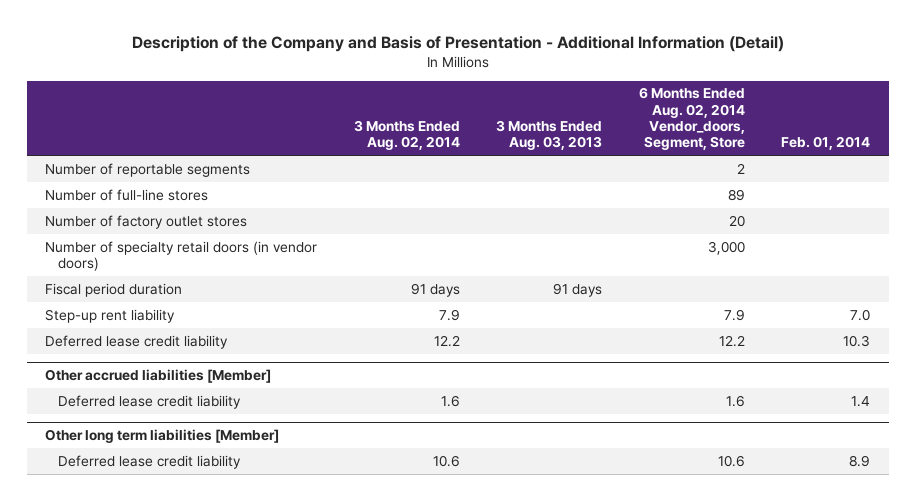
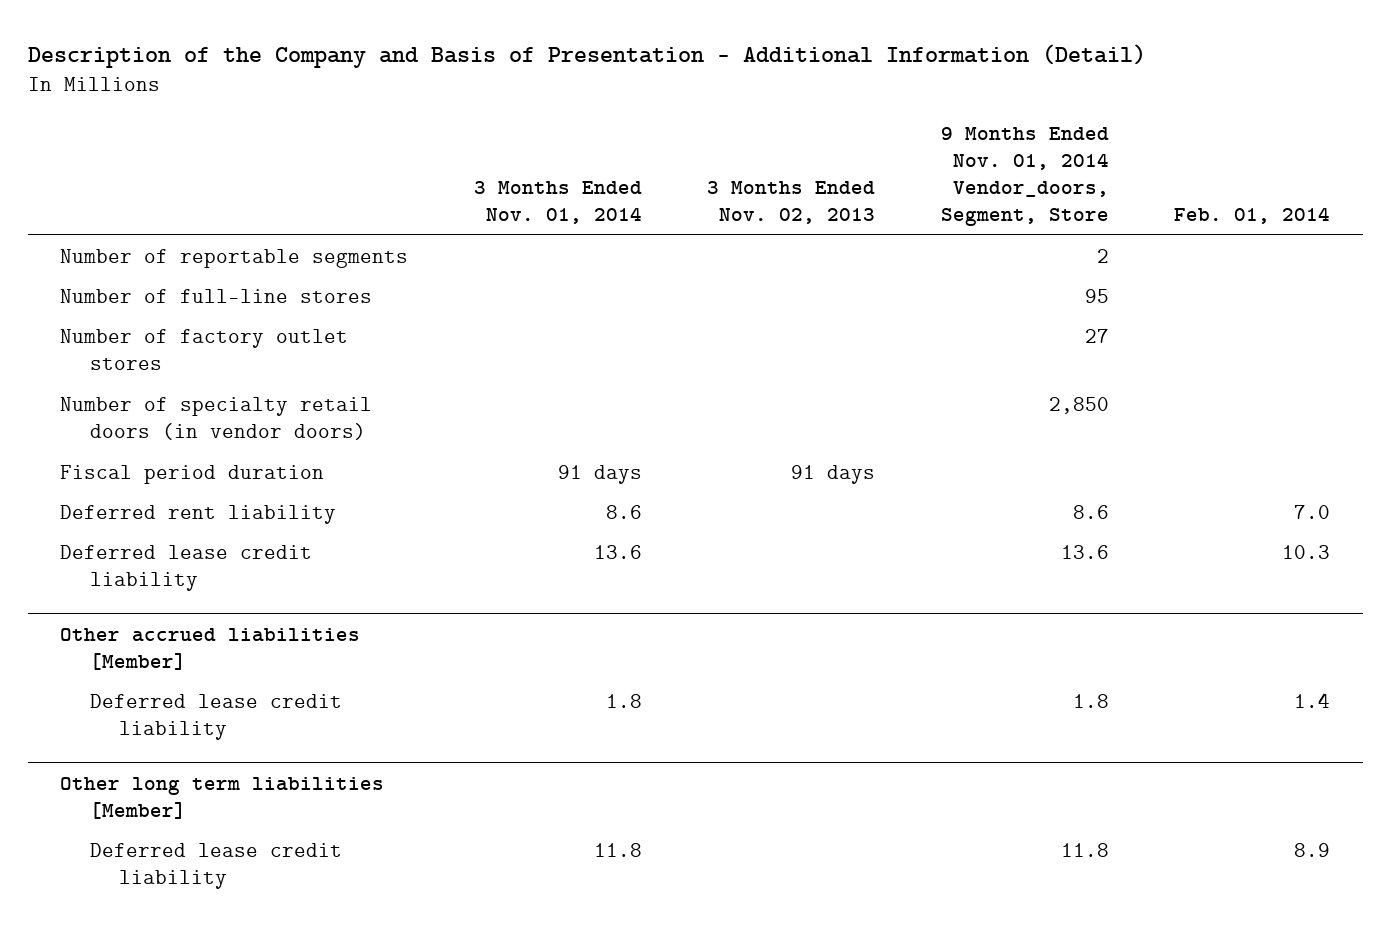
- | 3 Months Ended Aug. 02, 2014 | 3 Months Ended Aug. 03, 2013 | 6 Months Ended Aug. 02, 2014 Vendor_doors, Segment, Store | Feb. 01, 2014
+ | 3 Months Ended Nov. 01, 2014 | 3 Months Ended Nov. 02, 2013 | 9 Months Ended Nov. 01, 2014 Vendor_doors, Segment, Store | Feb. 01, 2014
- Step-up rent liability | 7.9 | | 7.9 | 7.0
+ Deferred rent liability | 8.6 | | 8.6 | 7.0

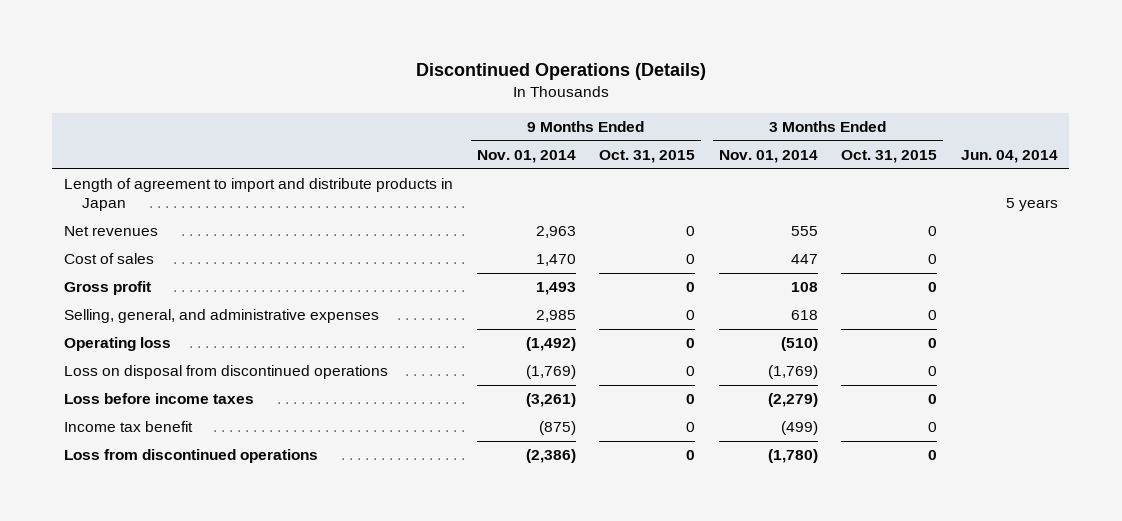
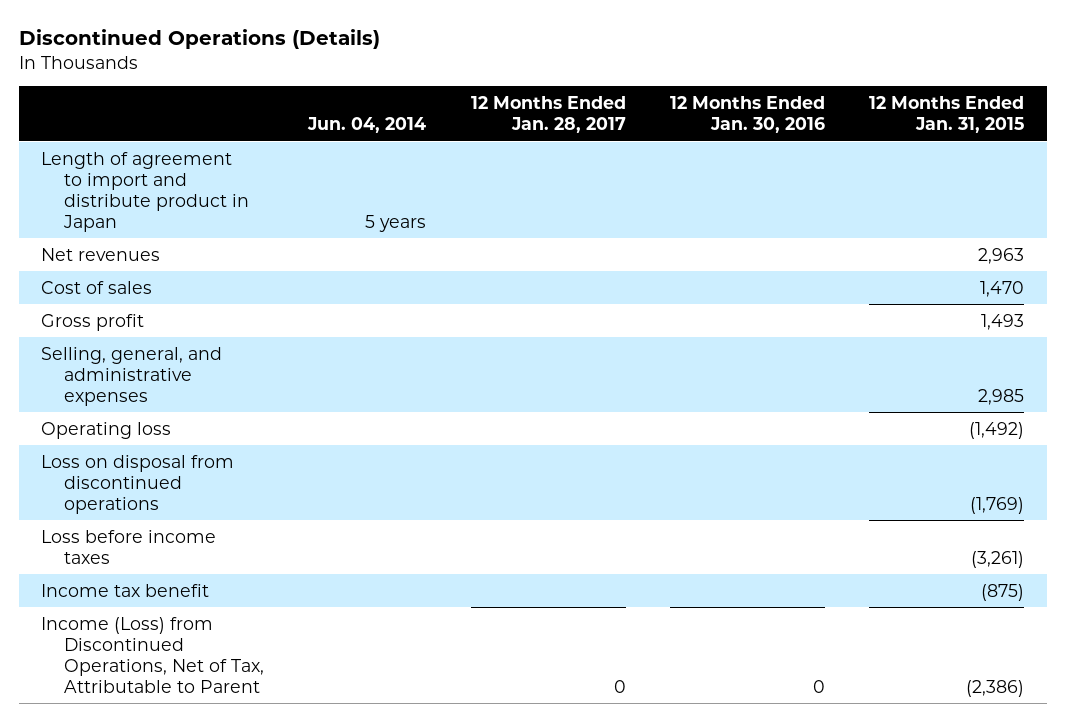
- | 9 Months Ended Nov. 01, 2014 | 9 Months Ended Oct. 31, 2015 | 3 Months Ended Nov. 01, 2014 | 3 Months Ended Oct. 31, 2015 | Jun. 04, 2014
+ | Jun. 04, 2014 | 12 Months Ended Jan. 28, 2017 | 12 Months Ended Jan. 30, 2016 | 12 Months Ended Jan. 31, 2015
- Length of agreement to import and distribute products in Japan | | | | | 5 years
+ Length of agreement to import and distribute product in Japan | 5 years | | |
- Loss from discontinued operations | (2,386) | 0 | (1,780) | 0 |
+ Income (Loss) from Discontinued Operations, Net of Tax, Attributable to Parent | | 0 | 0 | (2,386)

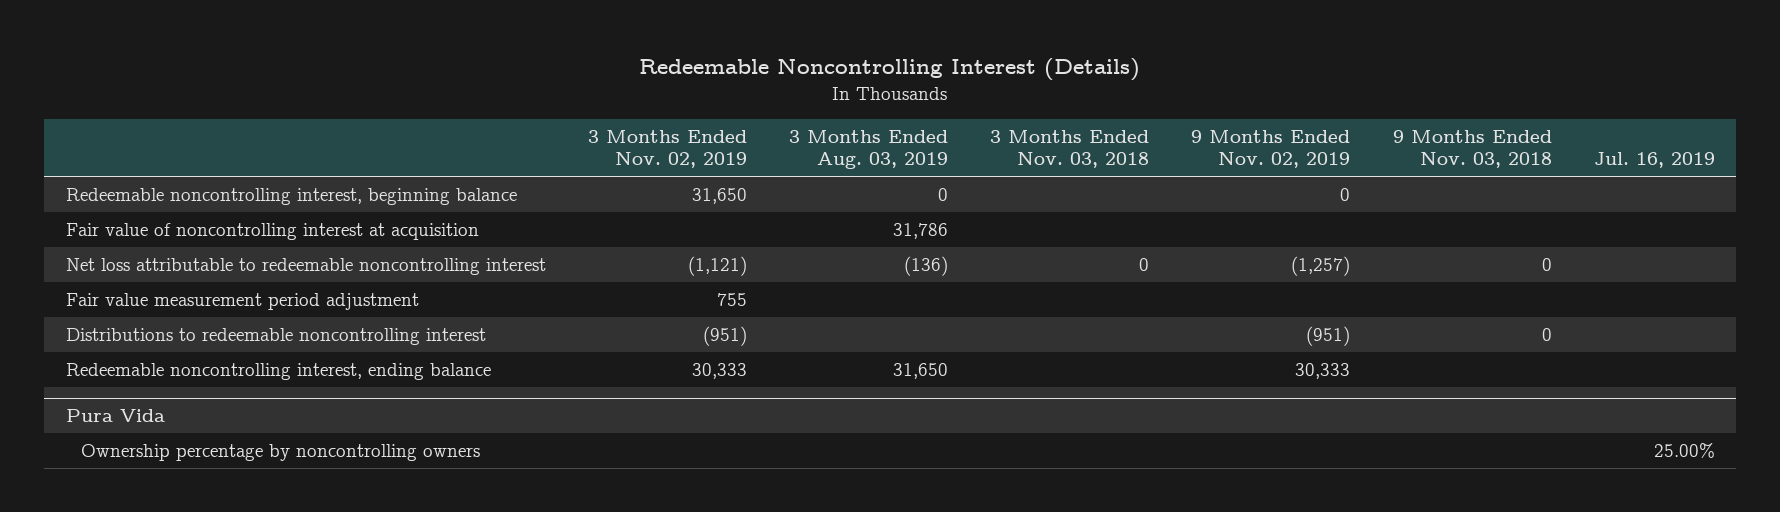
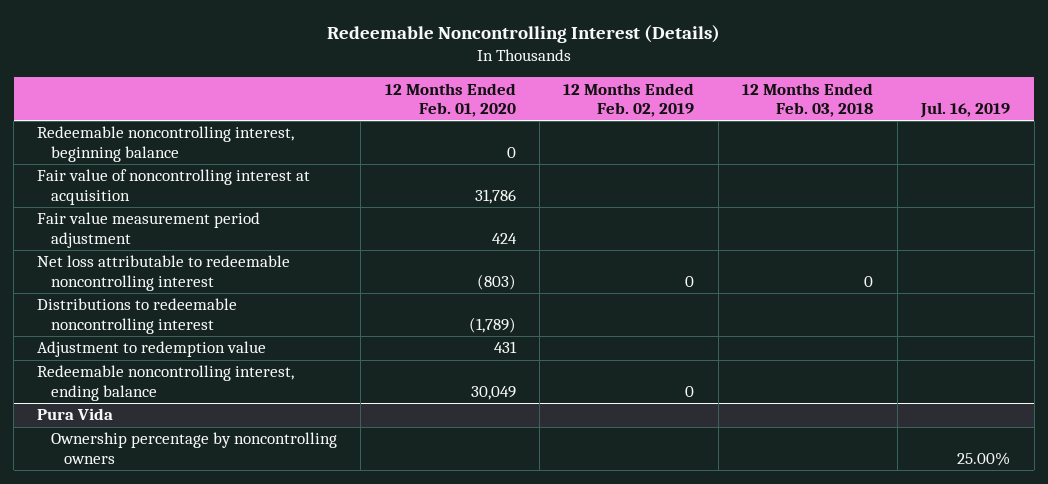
- | 3 Months Ended Nov. 02, 2019 | 3 Months Ended Aug. 03, 2019 | 3 Months Ended Nov. 03, 2018 | 9 Months Ended Nov. 02, 2019 | 9 Months Ended Nov. 03, 2018 | Jul. 16, 2019
+ | 12 Months Ended Feb. 01, 2020 | 12 Months Ended Feb. 02, 2019 | 12 Months Ended Feb. 03, 2018 | Jul. 16, 2019
moved down: Net loss attributable to redeemable noncontrolling interest | (803) | 0 | 0 |
+ Adjustment to redemption value | 431 | | |

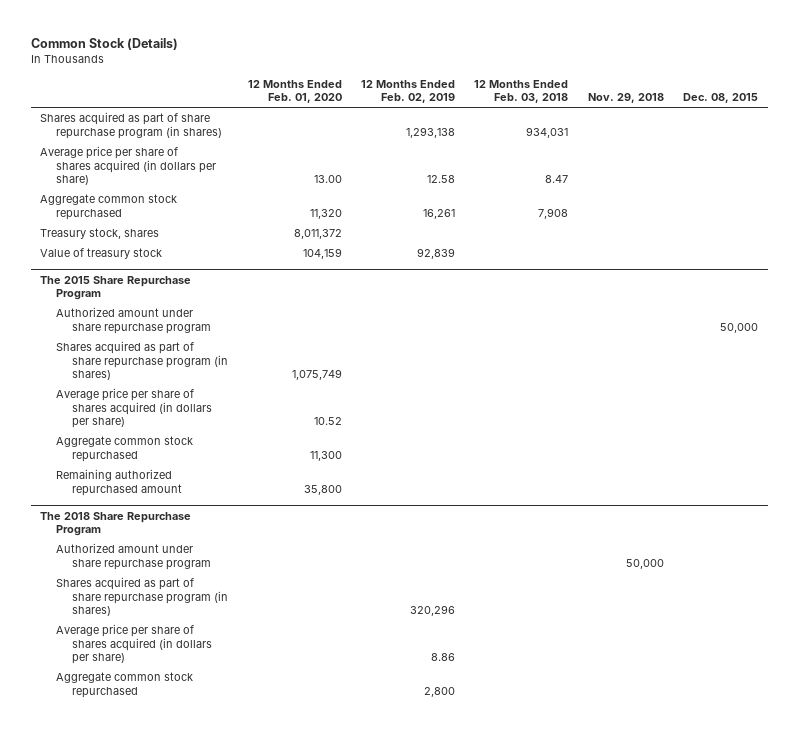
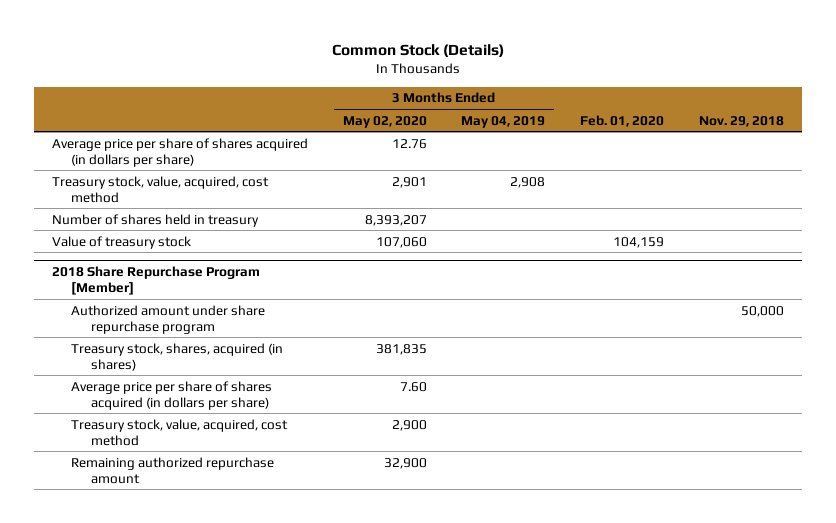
- | 12 Months Ended Feb. 01, 2020 | 12 Months Ended Feb. 02, 2019 | 12 Months Ended Feb. 03, 2018 | Nov. 29, 2018 | Dec. 08, 2015
+ | 3 Months Ended May 02, 2020 | 3 Months Ended May 04, 2019 | Feb. 01, 2020 | Nov. 29, 2018
- Shares acquired as part of share repurchase program (in shares) | | 1,293,138 | 934,031 | |
- Aggregate common stock repurchased | 11,320 | 16,261 | 7,908 | |
- Treasury stock, shares | 8,011,372 | | | |
+ Treasury stock, value, acquired, cost method | 2,901 | 2,908 | |
+ Number of shares held in treasury | 8,393,207 | | |
- The 2015 Share Repurchase Program
- Authorized amount under share repurchase program | | | | | 50,000
- Shares acquired as part of share repurchase program (in shares) | 1,075,749 | | | |
- Average price per share of shares acquired (in dollars per share) | 10.52 | | | |
- Aggregate common stock repurchased | 11,300 | | | |
- Remaining authorized repurchased amount | 35,800 | | | |
- The 2018 Share Repurchase Program
+ 2018 Share Repurchase Program [Member]
- Shares acquired as part of share repurchase program (in shares) | | 320,296 | | |
+ Treasury stock, shares, acquired (in shares) | 381,835 | | |
- Aggregate common stock repurchased | | 2,800 | | |
+ Treasury stock, value, acquired, cost method | 2,900 | | |
+ Remaining authorized repurchase amount | 32,900 | | |

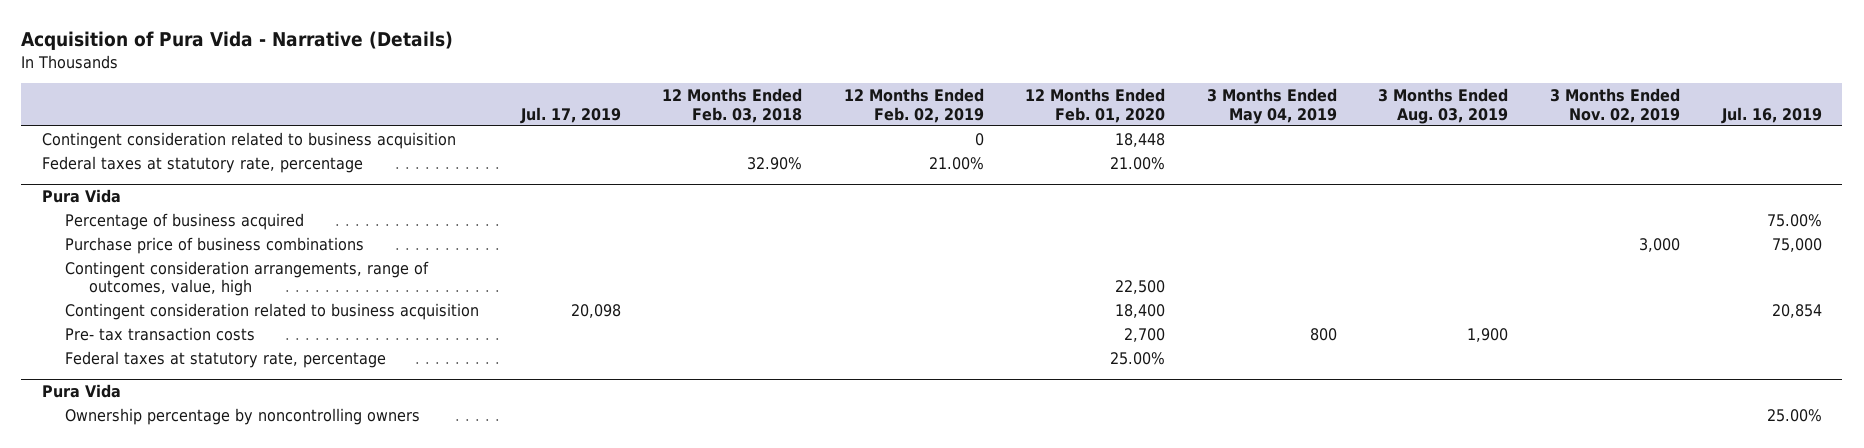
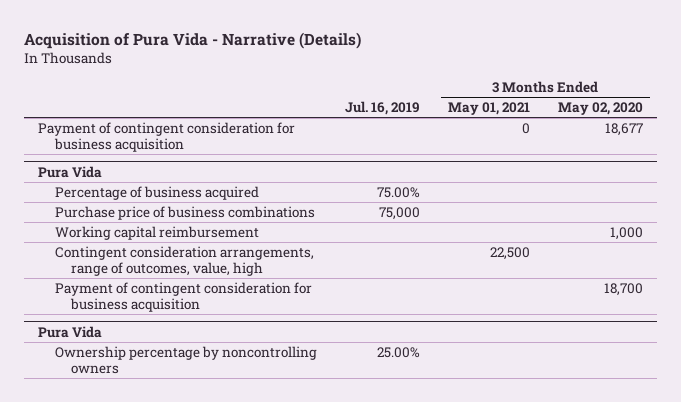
- | Jul. 17, 2019 | 12 Months Ended Feb. 03, 2018 | 12 Months Ended Feb. 02, 2019 | 12 Months Ended Feb. 01, 2020 | 3 Months Ended May 04, 2019 | 3 Months Ended Aug. 03, 2019 | 3 Months Ended Nov. 02, 2019 | Jul. 16, 2019
+ | Jul. 16, 2019 | 3 Months Ended May 01, 2021 | 3 Months Ended May 02, 2020
- Contingent consideration related to business acquisition | | | 0 | 18,448 | | | |
- Federal taxes at statutory rate, percentage | | 32.90% | 21.00% | 21.00% | | | |
+ Payment of contingent consideration for business acquisition | | 0 | 18,677
@ Pura Vida
+ Working capital reimbursement | | | 1,000
- Contingent consideration related to business acquisition | 20,098 | | | 18,400 | | | | 20,854
- Pre- tax transaction costs | | | | 2,700 | 800 | 1,900 | |
- Federal taxes at statutory rate, percentage | | | | 25.00% | | | |
+ Payment of contingent consideration for business acquisition | | | 18,700

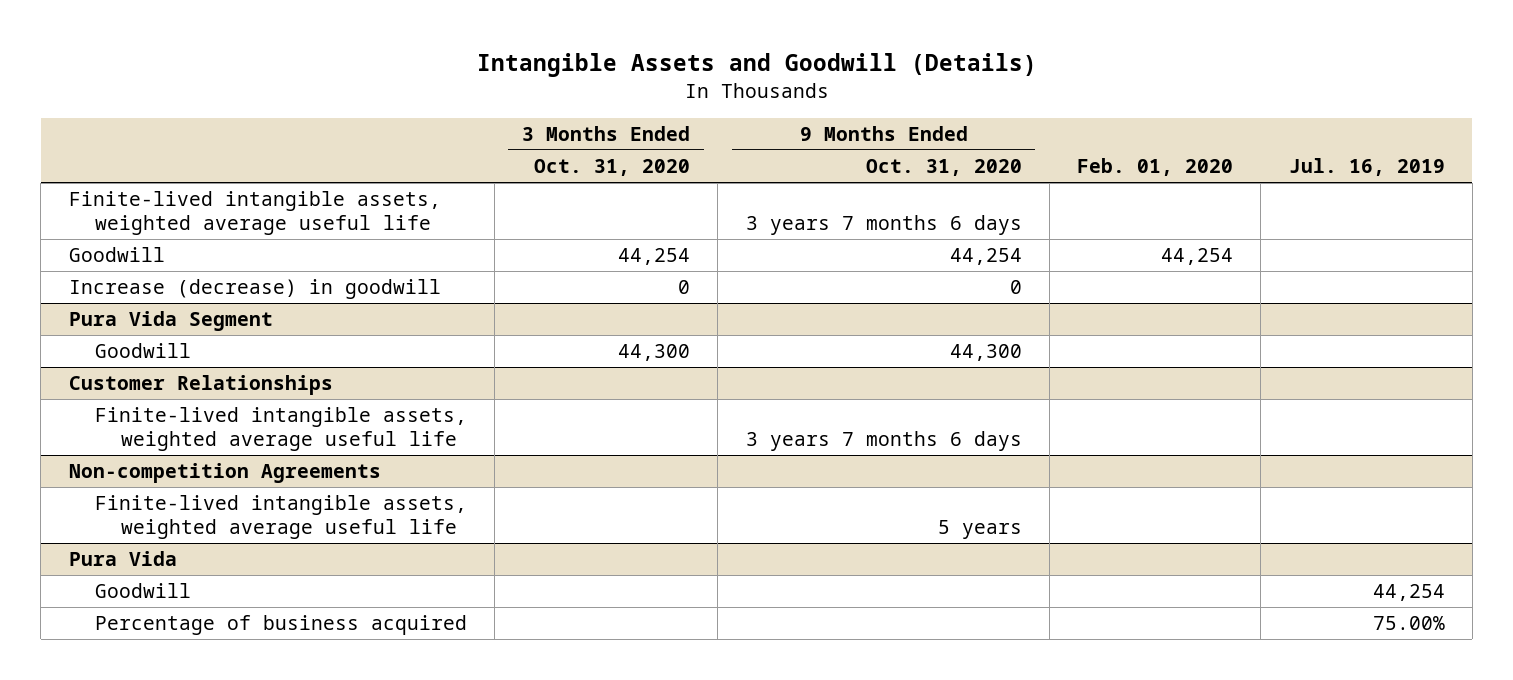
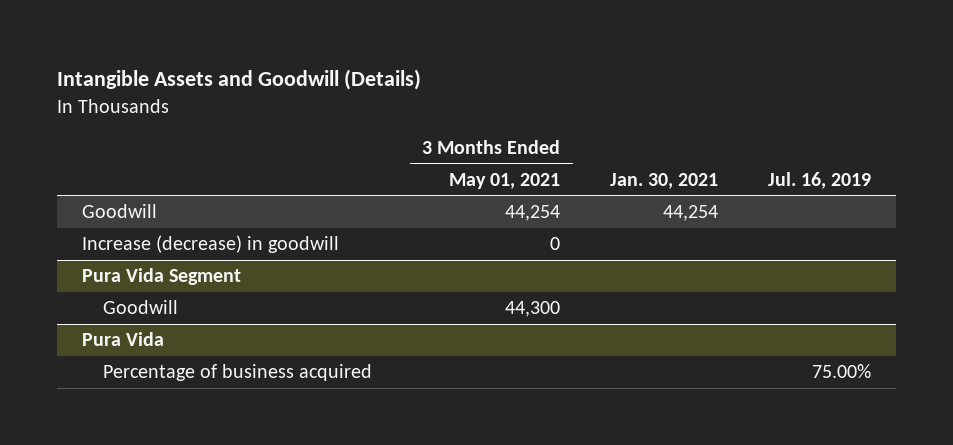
- | 3 Months Ended Oct. 31, 2020 | 9 Months Ended Oct. 31, 2020 | Feb. 01, 2020 | Jul. 16, 2019
+ | 3 Months Ended May 01, 2021 | Jan. 30, 2021 | Jul. 16, 2019
- Finite-lived intangible assets, weighted average useful life | | 3 years 7 months 6 days | |
- Customer Relationships
- Finite-lived intangible assets, weighted average useful life | | 3 years 7 months 6 days | |
- Non-competition Agreements
- Finite-lived intangible assets, weighted average useful life | | 5 years | |
@ Pura Vida
- Goodwill | | | | 44,254

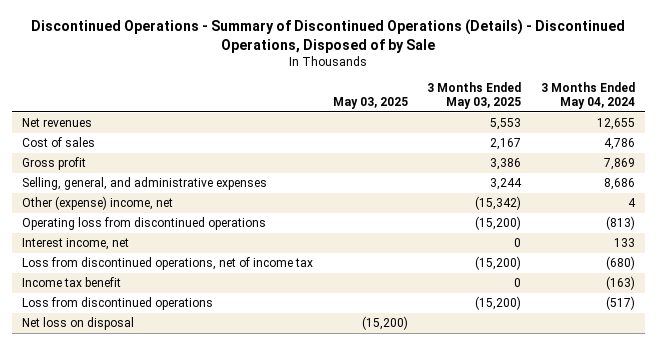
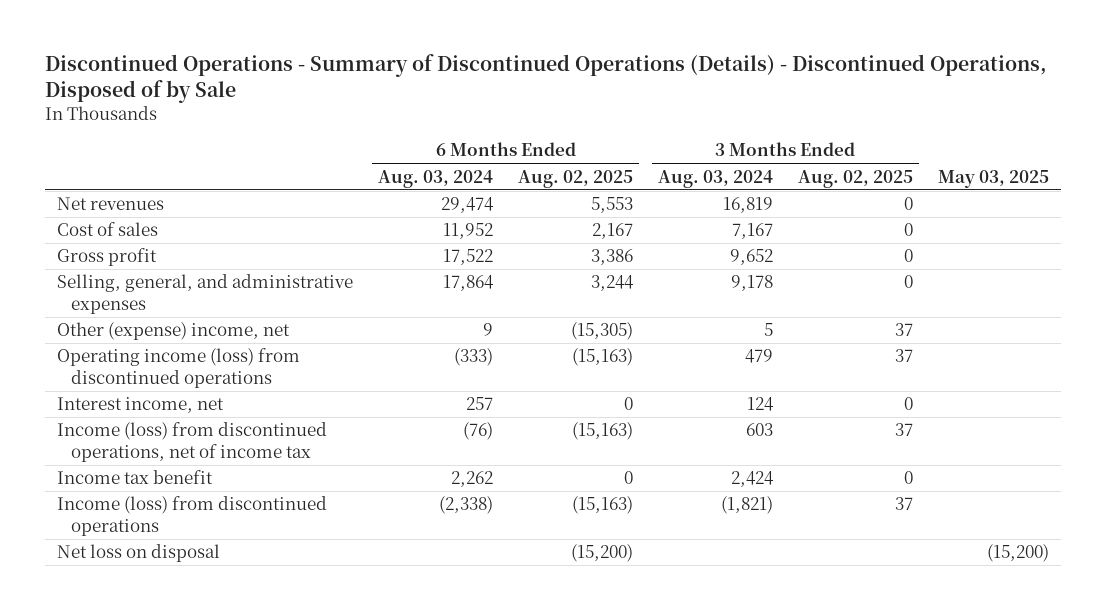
- | May 03, 2025 | 3 Months Ended May 03, 2025 | 3 Months Ended May 04, 2024
+ | 6 Months Ended Aug. 03, 2024 | 6 Months Ended Aug. 02, 2025 | 3 Months Ended Aug. 03, 2024 | 3 Months Ended Aug. 02, 2025 | May 03, 2025
- Operating loss from discontinued operations | | (15,200) | (813)
+ Operating income (loss) from discontinued operations | (333) | (15,163) | 479 | 37 |
- Loss from discontinued operations, net of income tax | | (15,200) | (680)
+ Income (loss) from discontinued operations, net of income tax | (76) | (15,163) | 603 | 37 |
- Loss from discontinued operations | | (15,200) | (517)
+ Income (loss) from discontinued operations | (2,338) | (15,163) | (1,821) | 37 |

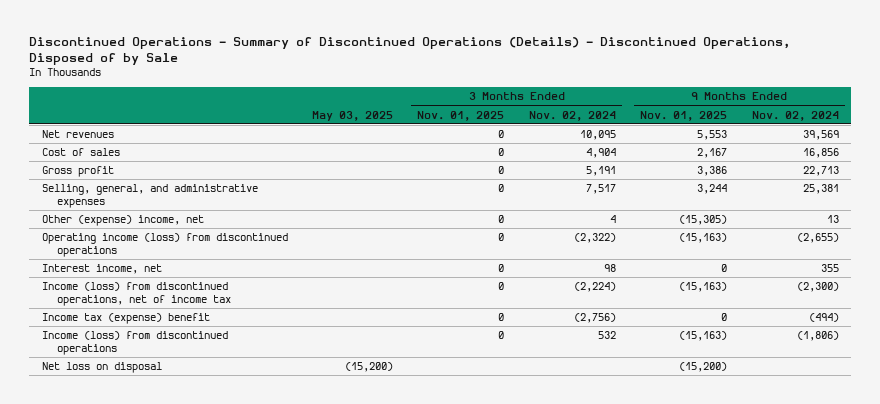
- | 6 Months Ended Aug. 03, 2024 | 6 Months Ended Aug. 02, 2025 | 3 Months Ended Aug. 03, 2024 | 3 Months Ended Aug. 02, 2025 | May 03, 2025
+ | May 03, 2025 | 3 Months Ended Nov. 01, 2025 | 3 Months Ended Nov. 02, 2024 | 9 Months Ended Nov. 01, 2025 | 9 Months Ended Nov. 02, 2024
- Income tax benefit | 2,262 | 0 | 2,424 | 0 |
+ Income tax (expense) benefit | | 0 | (2,756) | 0 | (494)

